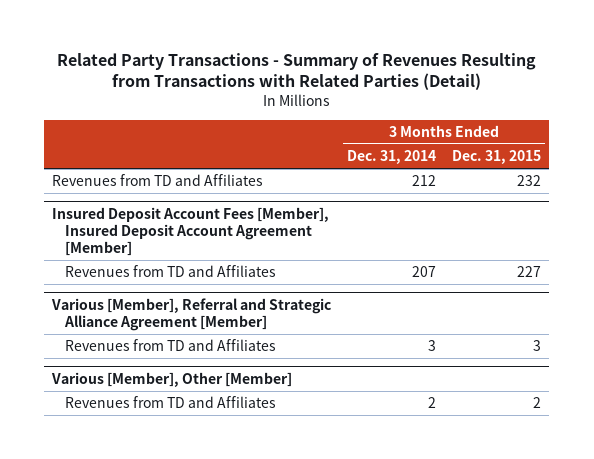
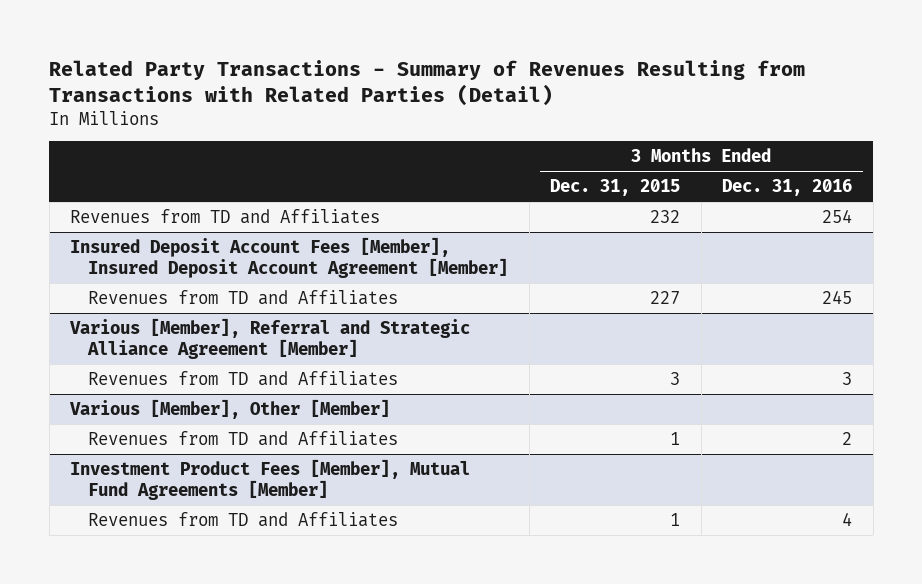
- | 3 Months Ended Dec. 31, 2014 | 3 Months Ended Dec. 31, 2015
+ | 3 Months Ended Dec. 31, 2015 | 3 Months Ended Dec. 31, 2016
@ Various [Member], Other [Member]
- Revenues from TD and Affiliates | 2 | 2
+ Revenues from TD and Affiliates | 1 | 2
+ Investment Product Fees [Member], Mutual Fund Agreements [Member]
+ Revenues from TD and Affiliates | 1 | 4

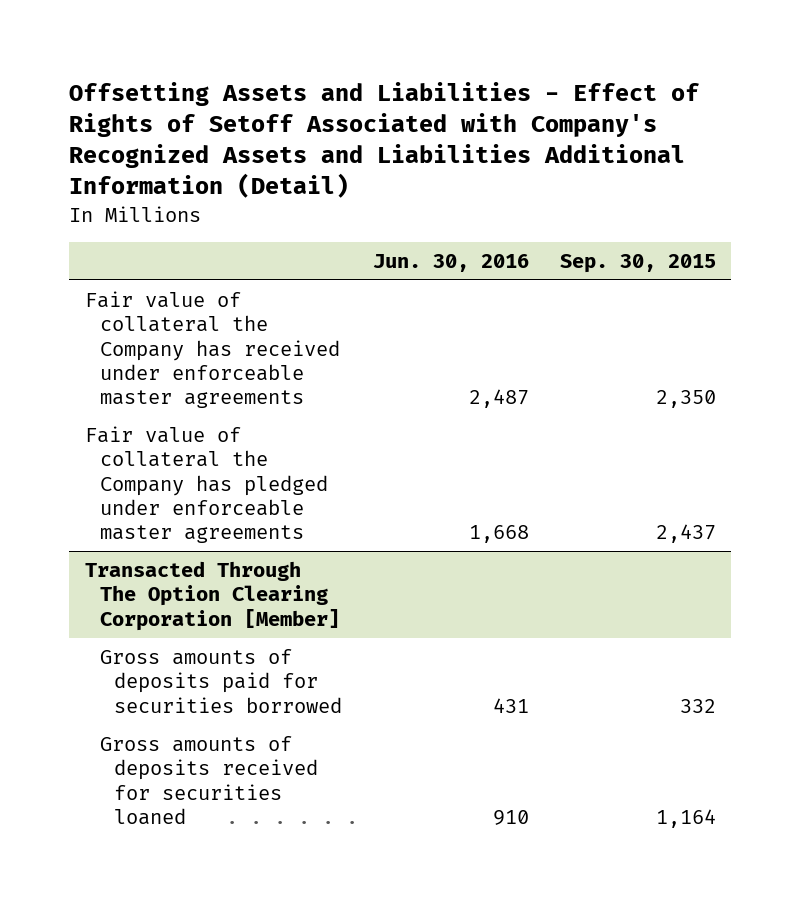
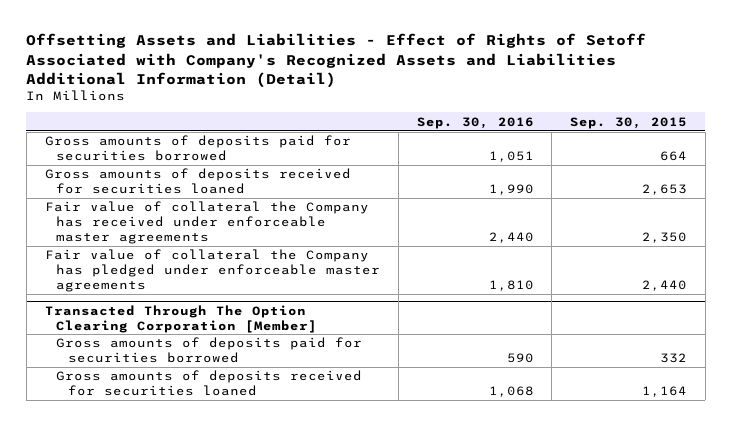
- | Jun. 30, 2016 | Sep. 30, 2015
+ | Sep. 30, 2016 | Sep. 30, 2015
+ Gross amounts of deposits paid for securities borrowed | 1,051 | 664
+ Gross amounts of deposits received for securities loaned | 1,990 | 2,653
- Fair value of collateral the Company has pledged under enforceable master agreements | 1,668 | 2,437
+ Fair value of collateral the Company has pledged under enforceable master agreements | 1,810 | 2,440

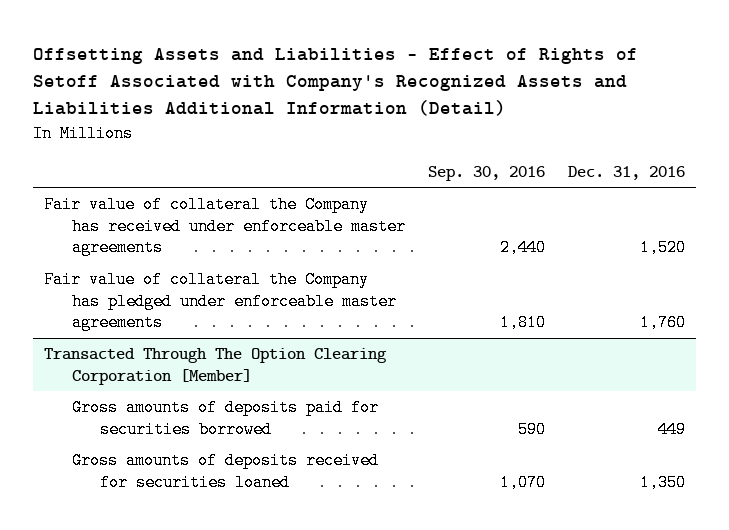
- | Sep. 30, 2016 | Sep. 30, 2015
+ | Sep. 30, 2016 | Dec. 31, 2016
- Gross amounts of deposits paid for securities borrowed | 1,051 | 664
- Gross amounts of deposits received for securities loaned | 1,990 | 2,653
@ Transacted Through The Option Clearing Corporation [Member]
- Gross amounts of deposits received for securities loaned | 1,068 | 1,164
+ Gross amounts of deposits received for securities loaned | 1,070 | 1,350

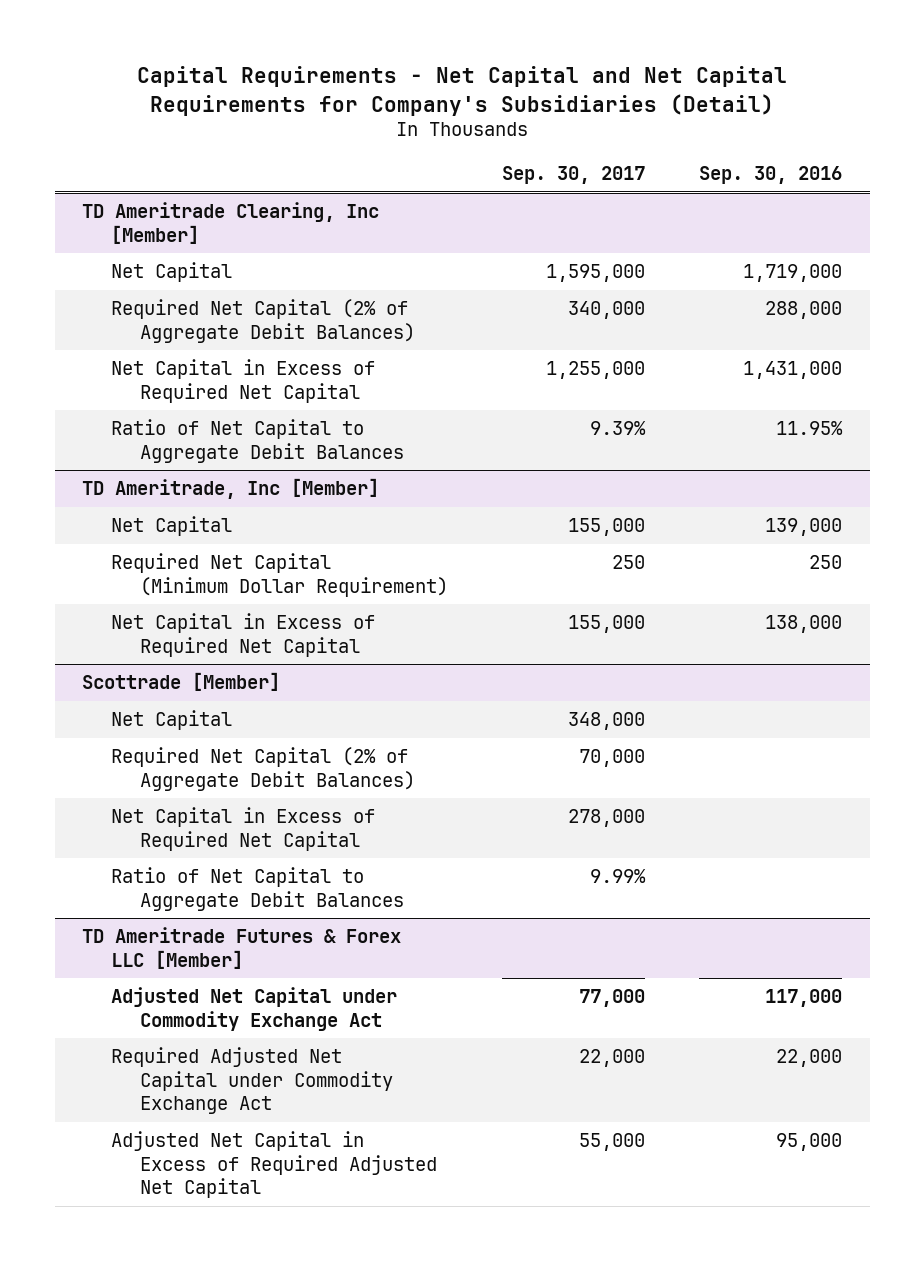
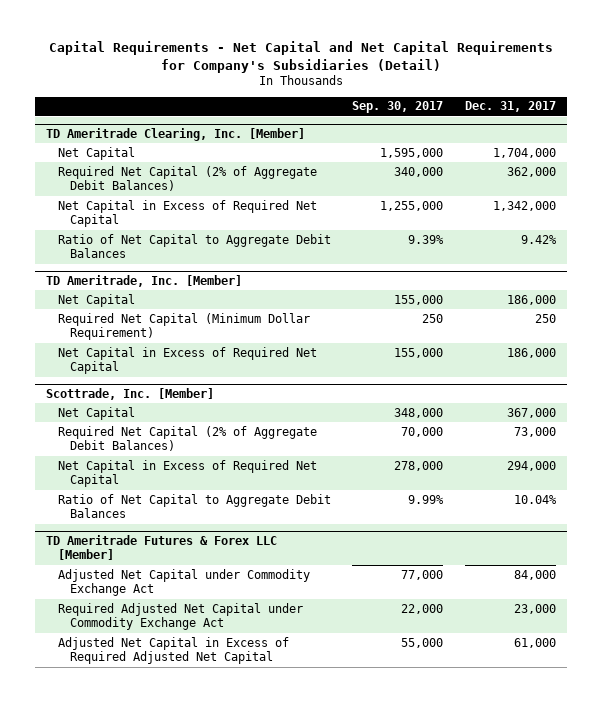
- | Sep. 30, 2017 | Sep. 30, 2016
+ | Sep. 30, 2017 | Dec. 31, 2017
- TD Ameritrade Clearing, Inc [Member]
+ TD Ameritrade Clearing, Inc. [Member]
- TD Ameritrade, Inc [Member]
+ TD Ameritrade, Inc. [Member]
- Scottrade [Member]
+ Scottrade, Inc. [Member]

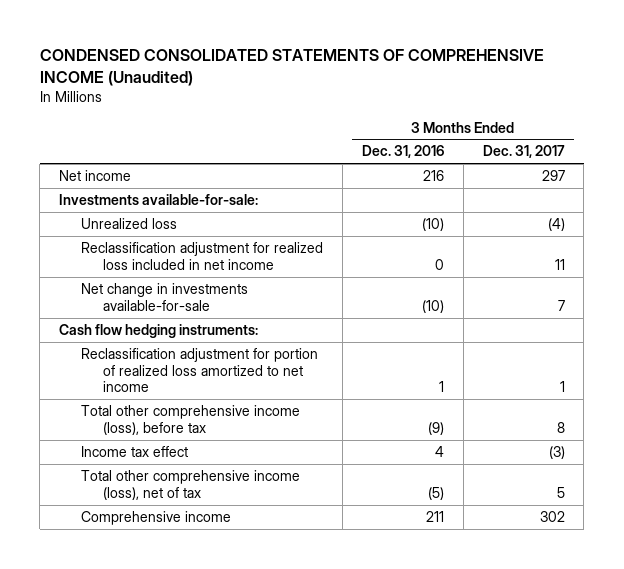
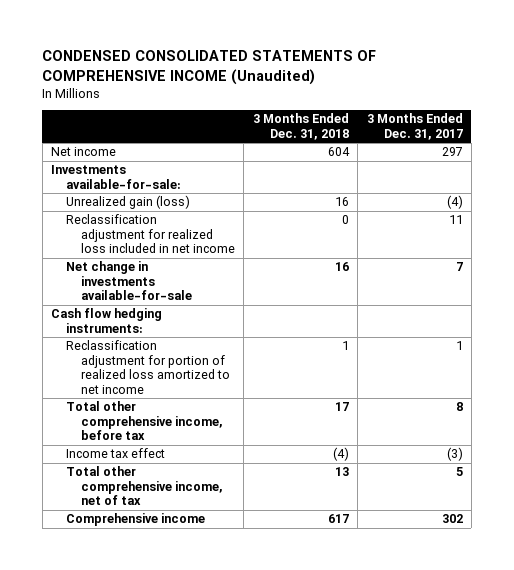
- | 3 Months Ended Dec. 31, 2016 | 3 Months Ended Dec. 31, 2017
+ | 3 Months Ended Dec. 31, 2018 | 3 Months Ended Dec. 31, 2017
- Unrealized loss | (10) | (4)
+ Unrealized gain (loss) | 16 | (4)
- Total other comprehensive income (loss), before tax | (9) | 8
+ Total other comprehensive income, before tax | 17 | 8
- Total other comprehensive income (loss), net of tax | (5) | 5
+ Total other comprehensive income, net of tax | 13 | 5

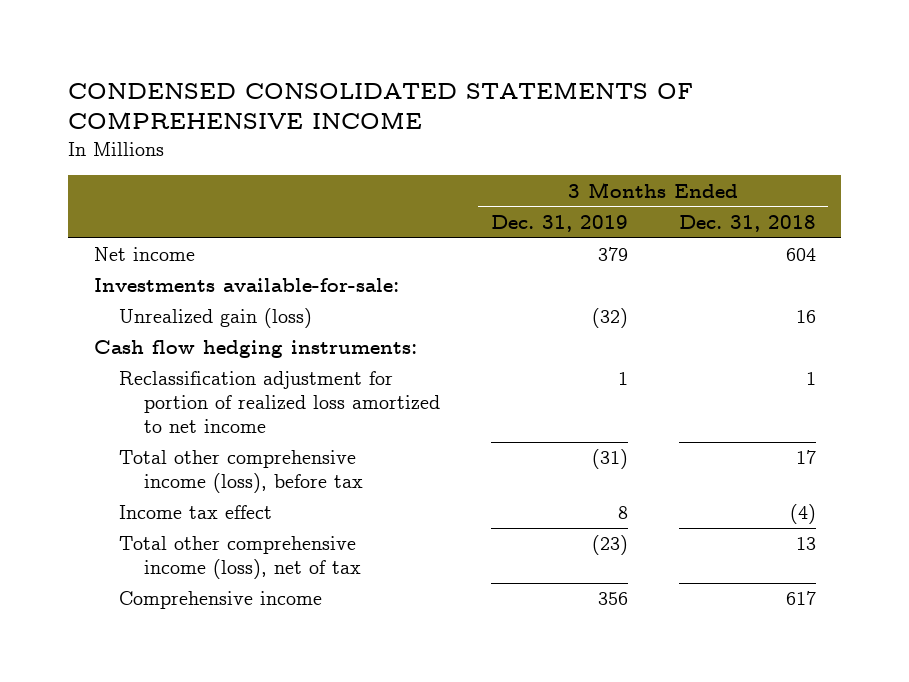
- CONDENSED CONSOLIDATED STATEMENTS OF COMPREHENSIVE INCOME (Unaudited)
+ CONDENSED CONSOLIDATED STATEMENTS OF COMPREHENSIVE INCOME
- | 3 Months Ended Dec. 31, 2018 | 3 Months Ended Dec. 31, 2017
+ | 3 Months Ended Dec. 31, 2019 | 3 Months Ended Dec. 31, 2018
- Reclassification adjustment for realized loss included in net income | 0 | 11
- Net change in investments available-for-sale | 16 | 7
- Total other comprehensive income, before tax | 17 | 8
+ Total other comprehensive income (loss), before tax | (31) | 17
- Total other comprehensive income, net of tax | 13 | 5
+ Total other comprehensive income (loss), net of tax | (23) | 13

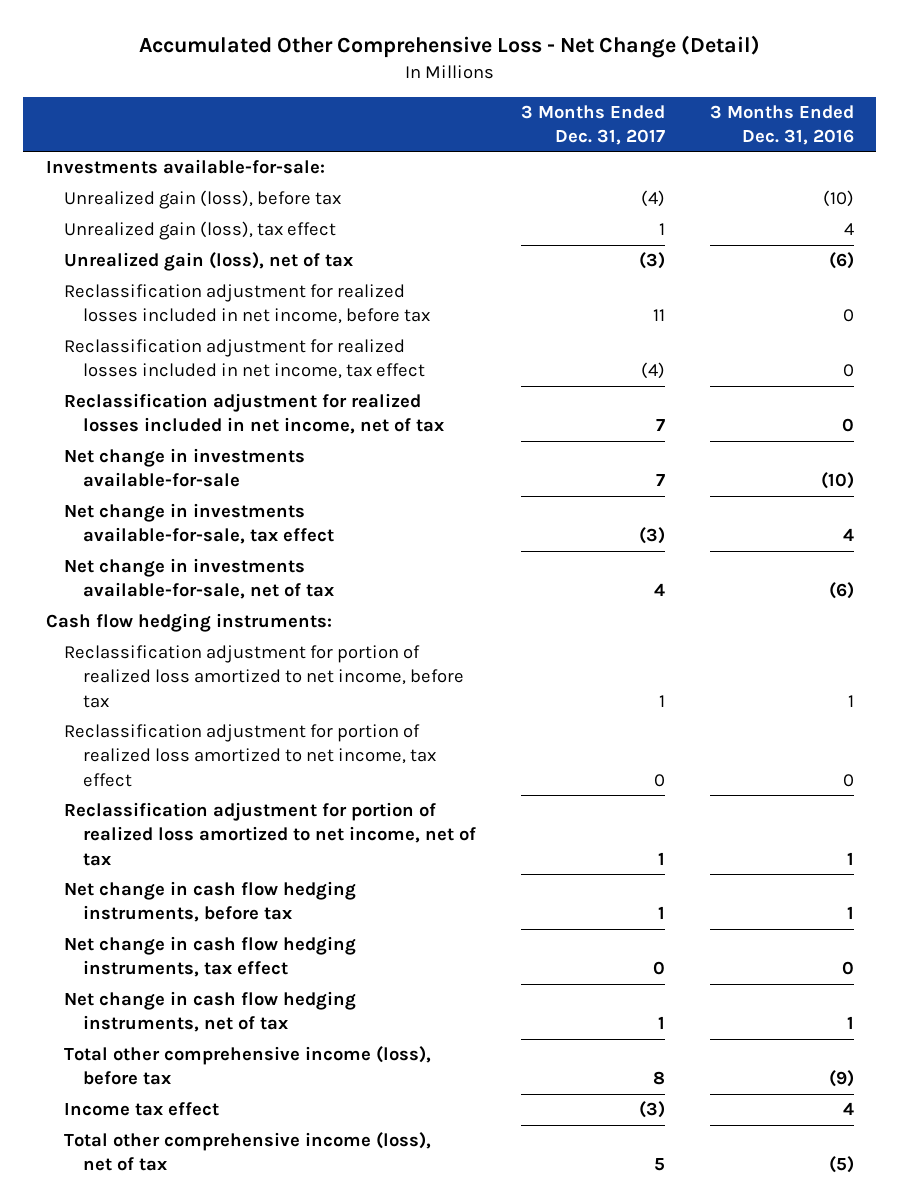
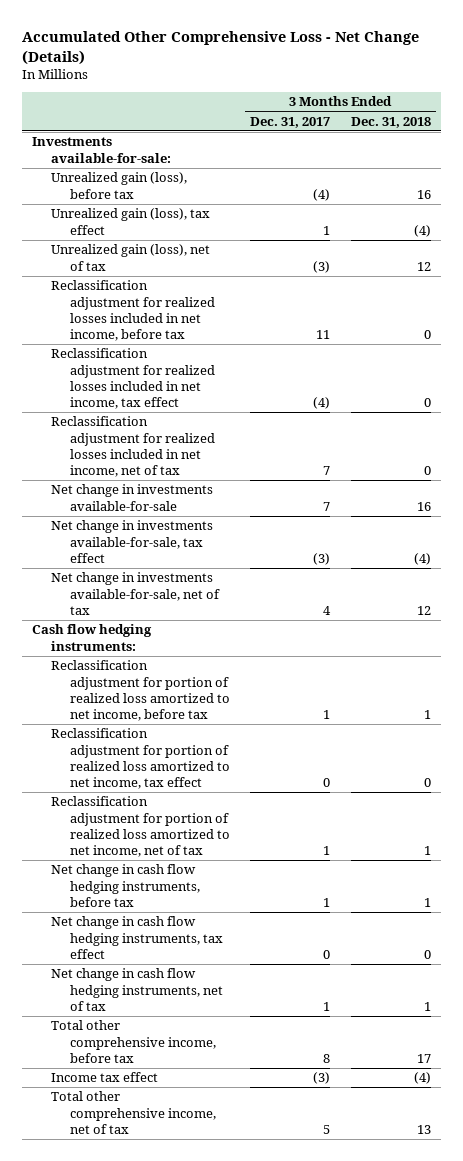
- Accumulated Other Comprehensive Loss - Net Change (Detail)
+ Accumulated Other Comprehensive Loss - Net Change (Details)
- | 3 Months Ended Dec. 31, 2017 | 3 Months Ended Dec. 31, 2016
+ | 3 Months Ended Dec. 31, 2017 | 3 Months Ended Dec. 31, 2018
- Total other comprehensive income (loss), before tax | 8 | (9)
+ Total other comprehensive income, before tax | 8 | 17
- Total other comprehensive income (loss), net of tax | 5 | (5)
+ Total other comprehensive income, net of tax | 5 | 13

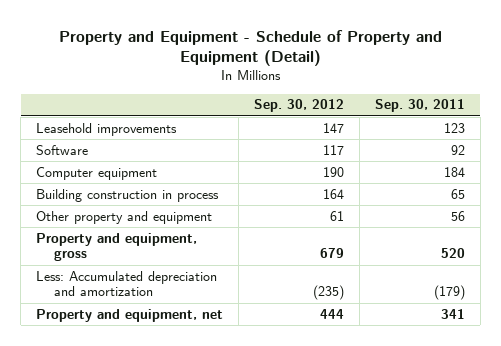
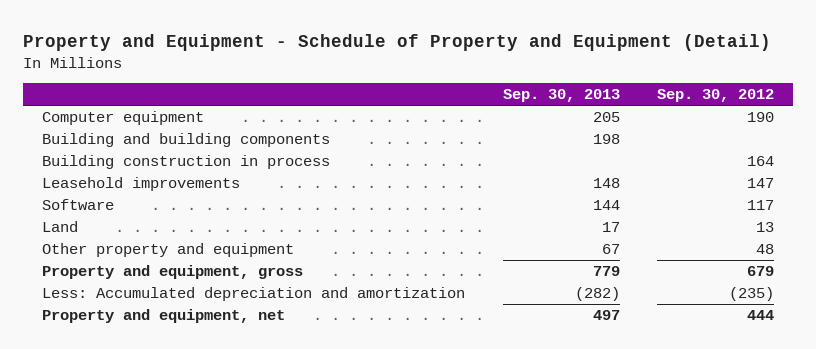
- | Sep. 30, 2012 | Sep. 30, 2011
+ | Sep. 30, 2013 | Sep. 30, 2012
+ Building and building components | 198 |
- Other property and equipment | 61 | 56
moved down: Leasehold improvements | 148 | 147
moved down: Software | 144 | 117
+ Land | 17 | 13
+ Other property and equipment | 67 | 48

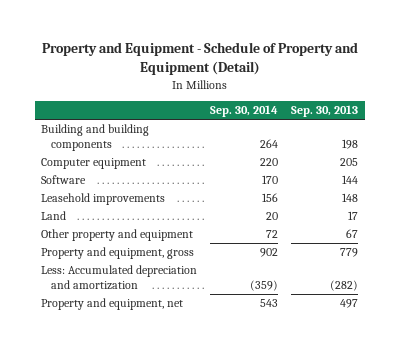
- | Sep. 30, 2013 | Sep. 30, 2012
+ | Sep. 30, 2014 | Sep. 30, 2013
- Building construction in process | | 164
moved down: Computer equipment | 220 | 205
moved down: Leasehold improvements | 156 | 148

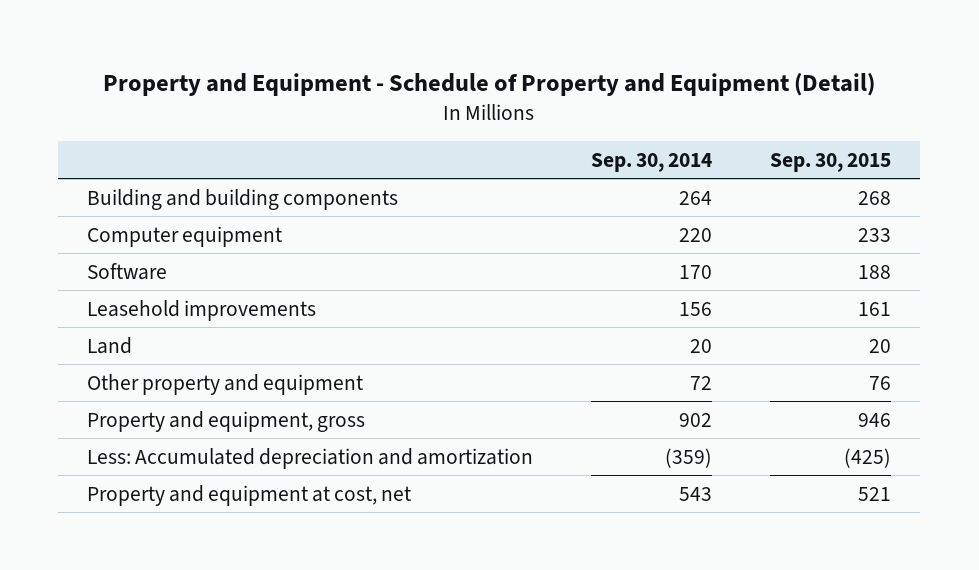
- | Sep. 30, 2014 | Sep. 30, 2013
+ | Sep. 30, 2014 | Sep. 30, 2015
- Property and equipment, net | 543 | 497
+ Property and equipment at cost, net | 543 | 521

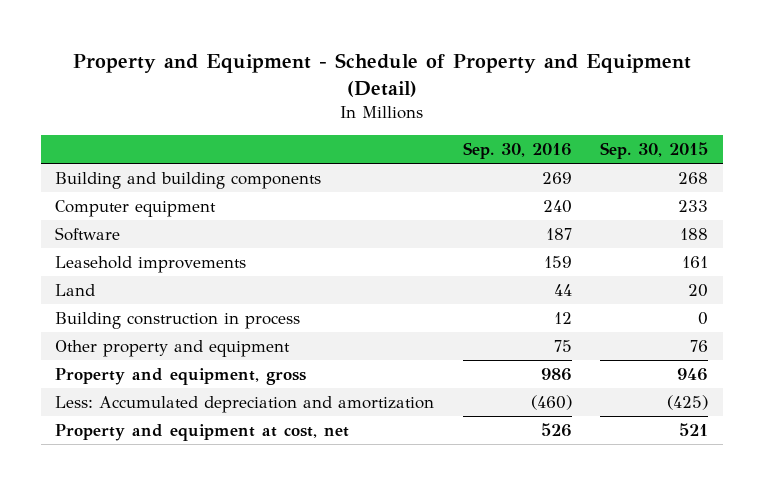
- | Sep. 30, 2014 | Sep. 30, 2015
+ | Sep. 30, 2016 | Sep. 30, 2015
+ Building construction in process | 12 | 0

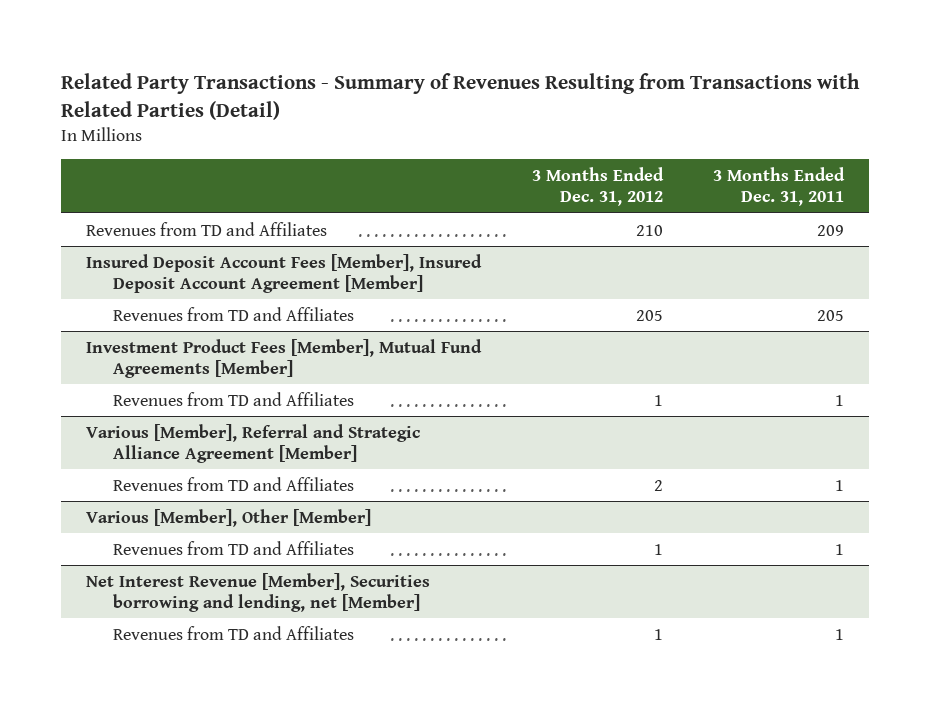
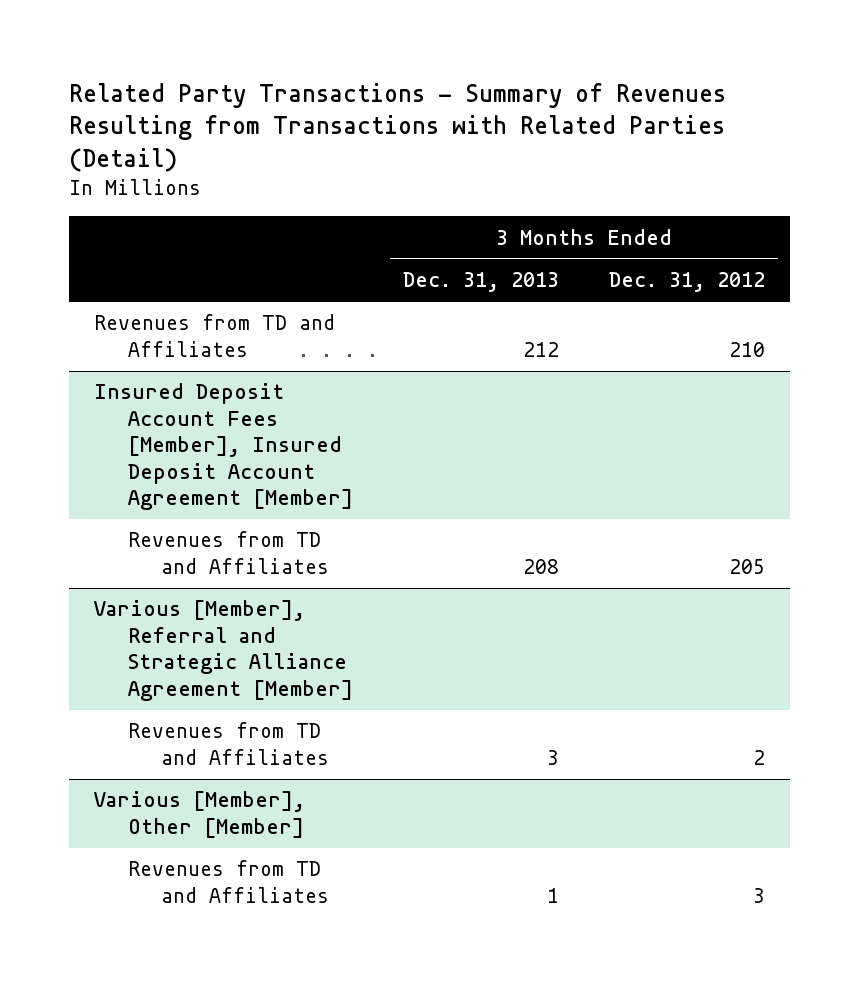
- | 3 Months Ended Dec. 31, 2012 | 3 Months Ended Dec. 31, 2011
+ | 3 Months Ended Dec. 31, 2013 | 3 Months Ended Dec. 31, 2012
- Investment Product Fees [Member], Mutual Fund Agreements [Member]
- Revenues from TD and Affiliates | 1 | 1
@ Various [Member], Other [Member]
- Revenues from TD and Affiliates | 1 | 1
- Net Interest Revenue [Member], Securities borrowing and lending, net [Member]
- Revenues from TD and Affiliates | 1 | 1
@ Various [Member], Other [Member]
+ Revenues from TD and Affiliates | 1 | 3

